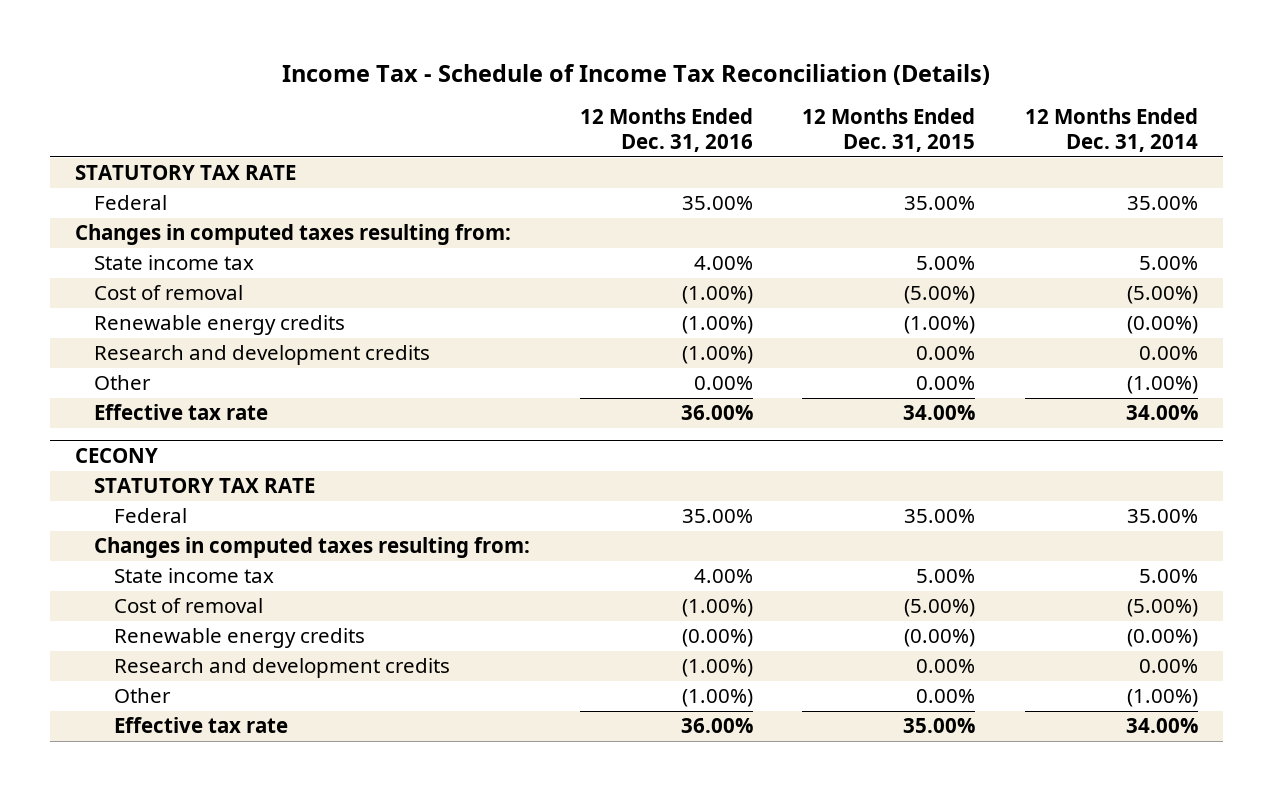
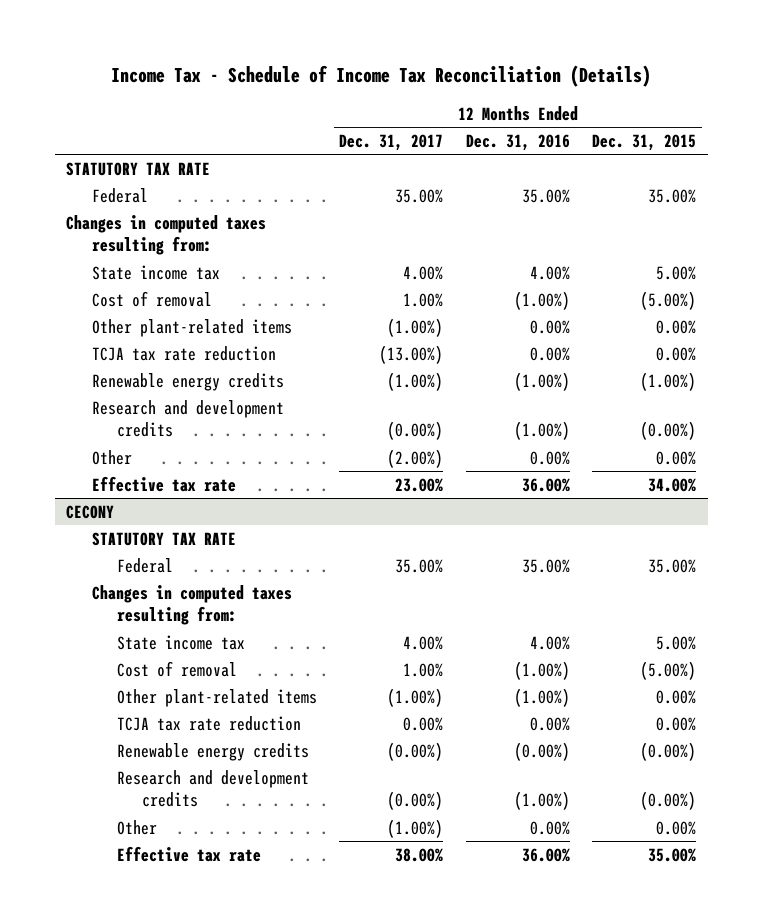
- | 12 Months Ended Dec. 31, 2016 | 12 Months Ended Dec. 31, 2015 | 12 Months Ended Dec. 31, 2014
+ | 12 Months Ended Dec. 31, 2017 | 12 Months Ended Dec. 31, 2016 | 12 Months Ended Dec. 31, 2015
+ Other plant-related items | (1.00%) | 0.00% | 0.00%
+ TCJA tax rate reduction | (13.00%) | 0.00% | 0.00%
- Research and development credits | (1.00%) | 0.00% | 0.00%
+ Research and development credits | (0.00%) | (1.00%) | (0.00%)
@ CECONY
+ Other plant-related items | (1.00%) | (1.00%) | 0.00%
+ TCJA tax rate reduction | 0.00% | 0.00% | 0.00%
- Research and development credits | (1.00%) | 0.00% | 0.00%
- Other | (1.00%) | 0.00% | (1.00%)
+ Research and development credits | (0.00%) | (1.00%) | (0.00%)
+ Other | (1.00%) | 0.00% | 0.00%

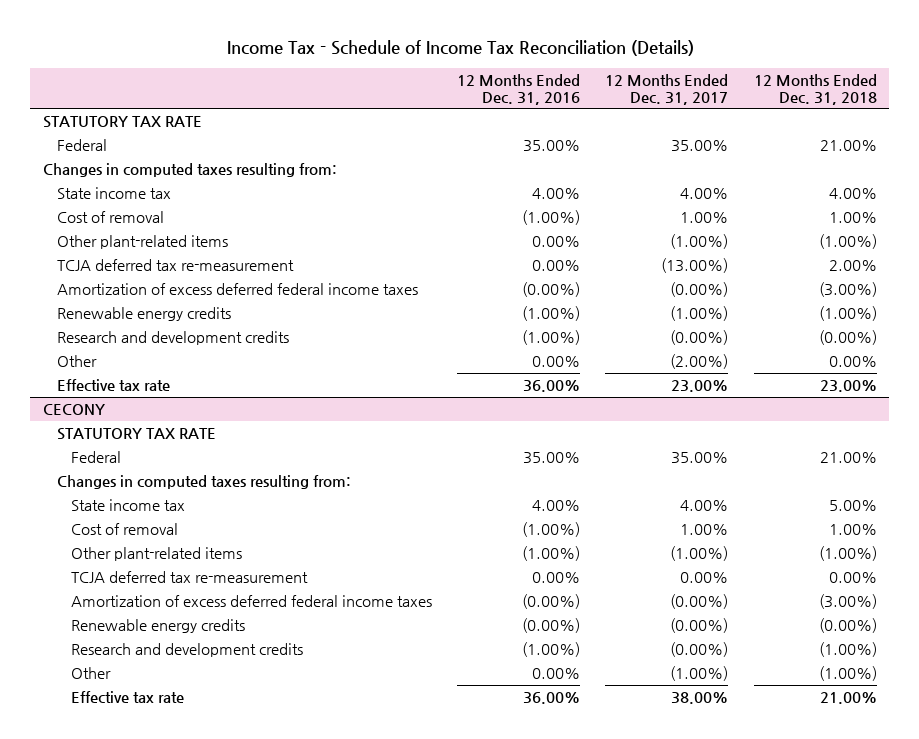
- | 12 Months Ended Dec. 31, 2017 | 12 Months Ended Dec. 31, 2016 | 12 Months Ended Dec. 31, 2015
+ | 12 Months Ended Dec. 31, 2016 | 12 Months Ended Dec. 31, 2017 | 12 Months Ended Dec. 31, 2018
- TCJA tax rate reduction | (13.00%) | 0.00% | 0.00%
+ TCJA deferred tax re-measurement | 0.00% | (13.00%) | 2.00%
+ Amortization of excess deferred federal income taxes | (0.00%) | (0.00%) | (3.00%)
@ CECONY
- TCJA tax rate reduction | 0.00% | 0.00% | 0.00%
+ TCJA deferred tax re-measurement | 0.00% | 0.00% | 0.00%
+ Amortization of excess deferred federal income taxes | (0.00%) | (0.00%) | (3.00%)

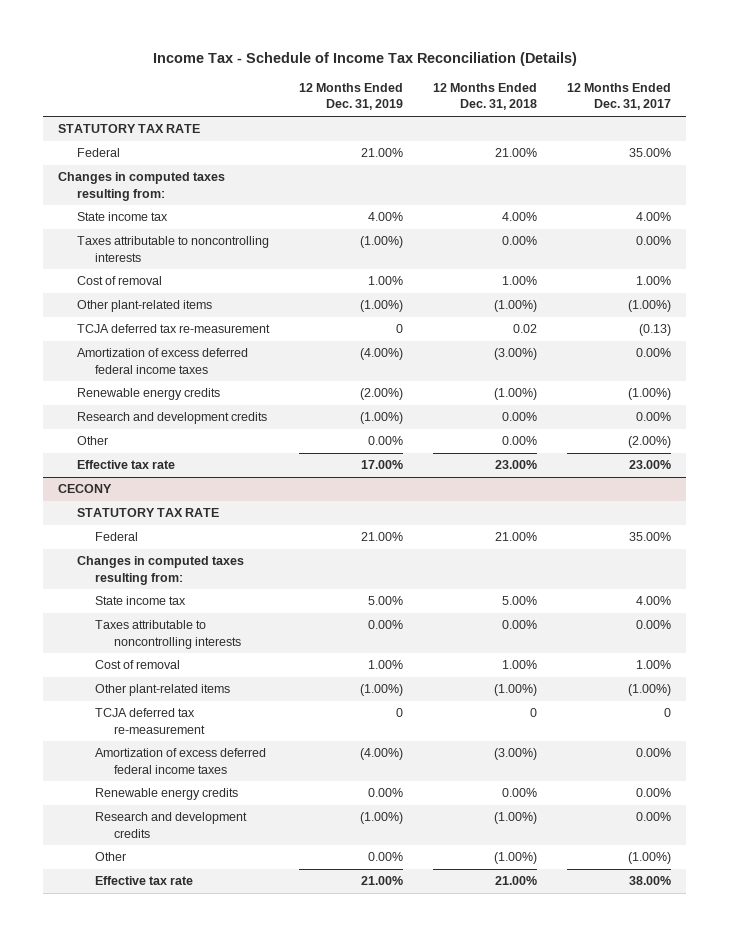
- | 12 Months Ended Dec. 31, 2016 | 12 Months Ended Dec. 31, 2017 | 12 Months Ended Dec. 31, 2018
+ | 12 Months Ended Dec. 31, 2019 | 12 Months Ended Dec. 31, 2018 | 12 Months Ended Dec. 31, 2017
+ Taxes attributable to noncontrolling interests | (1.00%) | 0.00% | 0.00%
- TCJA deferred tax re-measurement | 0.00% | (13.00%) | 2.00%
- Amortization of excess deferred federal income taxes | (0.00%) | (0.00%) | (3.00%)
+ TCJA deferred tax re-measurement | 0 | 0.02 | (0.13)
+ Amortization of excess deferred federal income taxes | (4.00%) | (3.00%) | 0.00%
- Research and development credits | (1.00%) | (0.00%) | (0.00%)
+ Research and development credits | (1.00%) | 0.00% | 0.00%
@ CECONY
+ Taxes attributable to noncontrolling interests | 0.00% | 0.00% | 0.00%
- TCJA deferred tax re-measurement | 0.00% | 0.00% | 0.00%
- Amortization of excess deferred federal income taxes | (0.00%) | (0.00%) | (3.00%)
- Renewable energy credits | (0.00%) | (0.00%) | (0.00%)
- Research and development credits | (1.00%) | (0.00%) | (1.00%)
+ TCJA deferred tax re-measurement | 0 | 0 | 0
+ Amortization of excess deferred federal income taxes | (4.00%) | (3.00%) | 0.00%
+ Renewable energy credits | 0.00% | 0.00% | 0.00%
+ Research and development credits | (1.00%) | (1.00%) | 0.00%

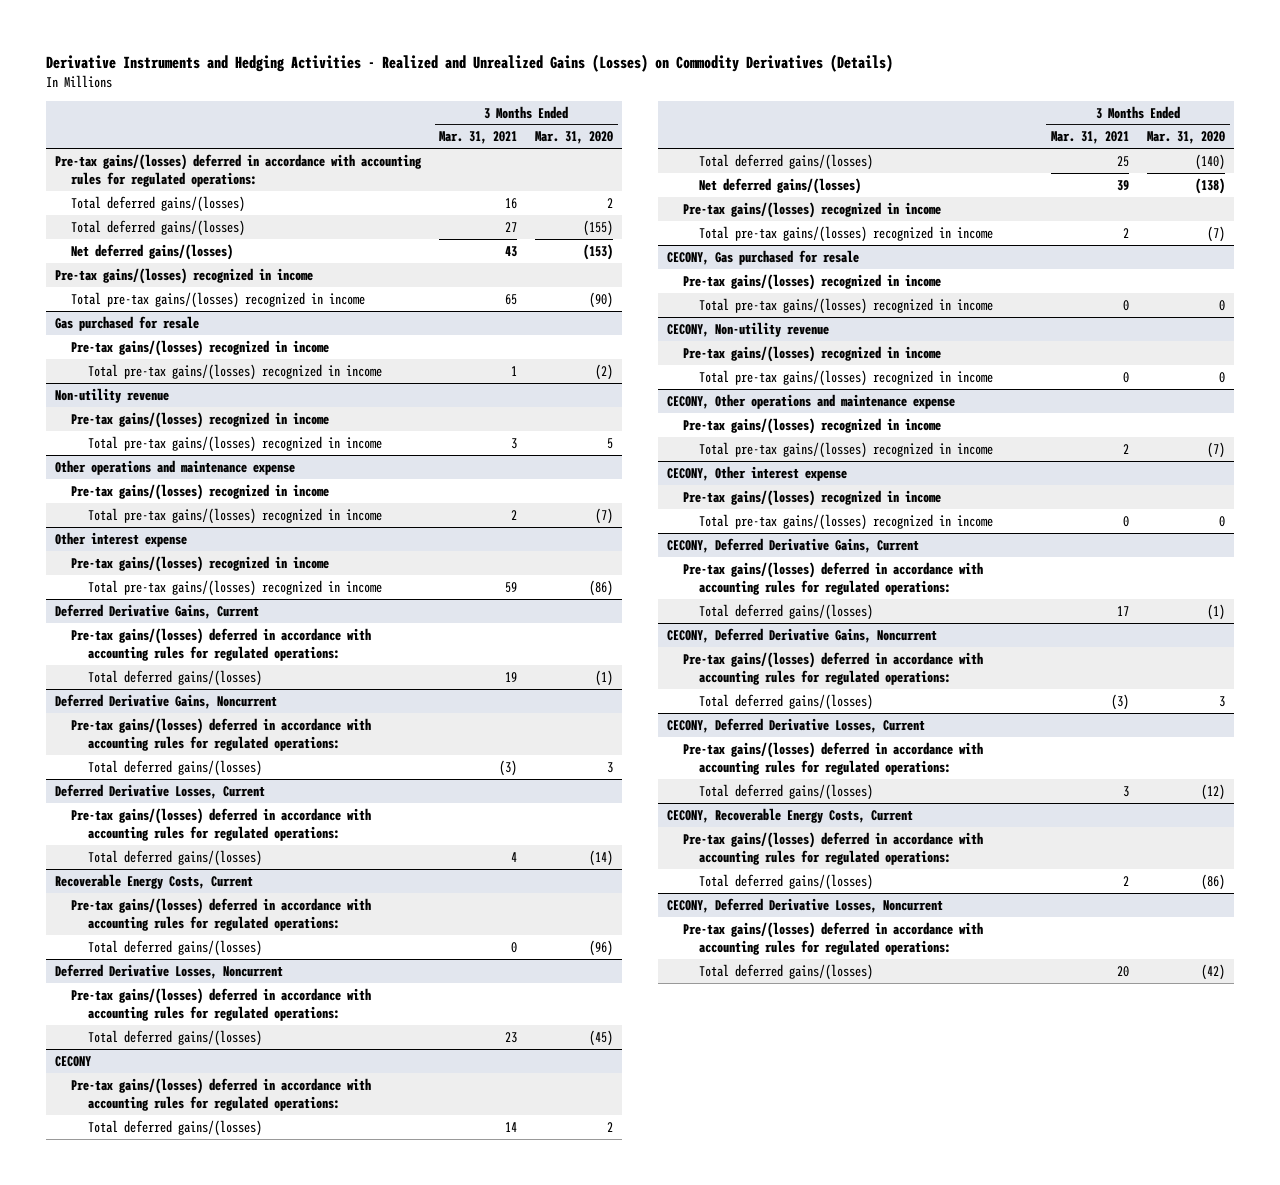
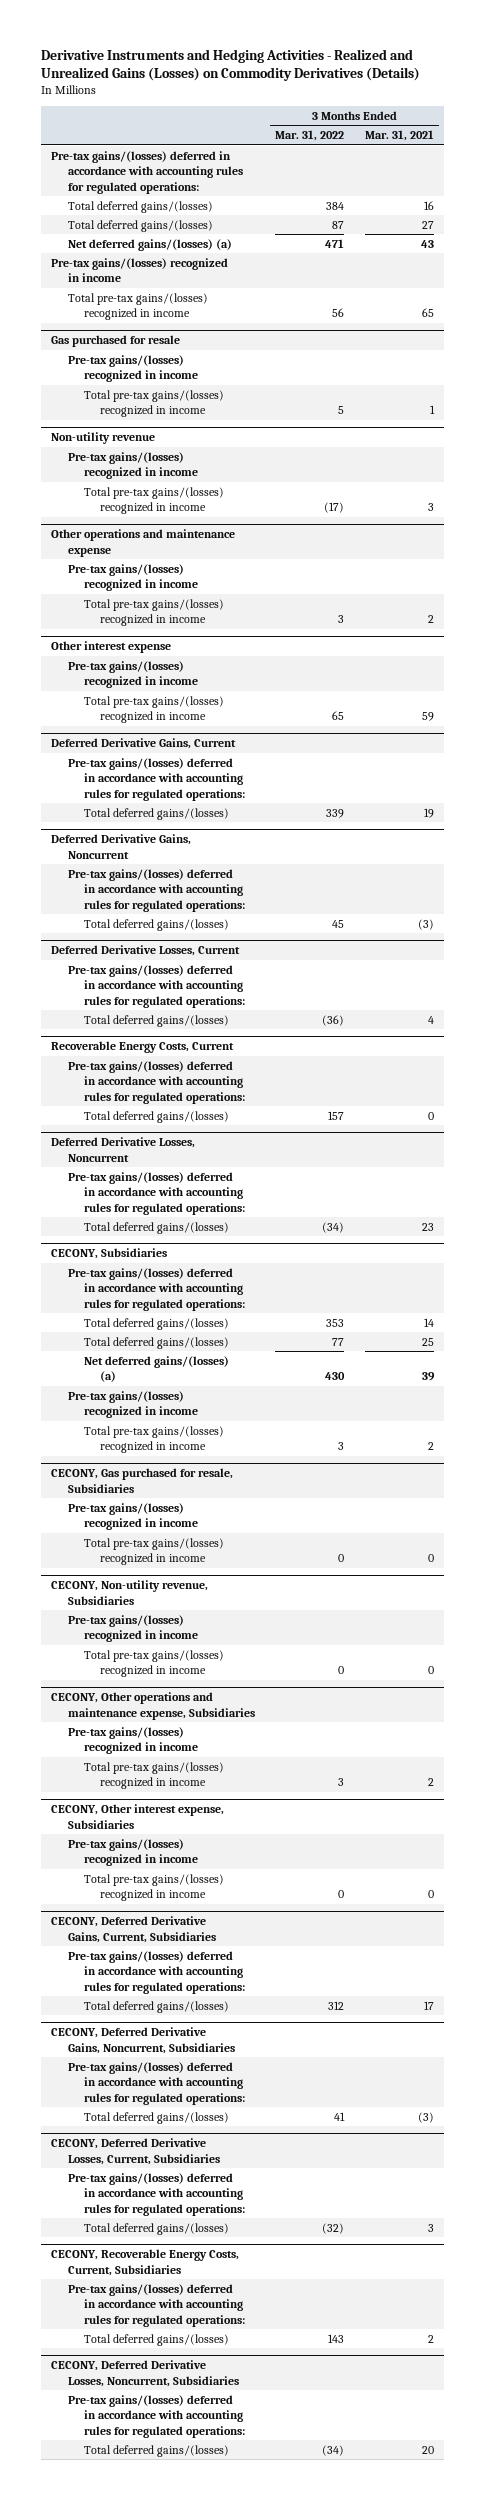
- | 3 Months Ended Mar. 31, 2021 | 3 Months Ended Mar. 31, 2020
+ | 3 Months Ended Mar. 31, 2022 | 3 Months Ended Mar. 31, 2021
- Net deferred gains/(losses) | 43 | (153)
+ Net deferred gains/(losses) (a) | 471 | 43
- CECONY
+ CECONY, Subsidiaries
- Net deferred gains/(losses) | 39 | (138)
+ Net deferred gains/(losses) (a) | 430 | 39
- CECONY, Gas purchased for resale
+ CECONY, Gas purchased for resale, Subsidiaries
- CECONY, Non-utility revenue
+ CECONY, Non-utility revenue, Subsidiaries
- CECONY, Other operations and maintenance expense
+ CECONY, Other operations and maintenance expense, Subsidiaries
- CECONY, Other interest expense
+ CECONY, Other interest expense, Subsidiaries
- CECONY, Deferred Derivative Gains, Current
+ CECONY, Deferred Derivative Gains, Current, Subsidiaries
- CECONY, Deferred Derivative Gains, Noncurrent
+ CECONY, Deferred Derivative Gains, Noncurrent, Subsidiaries
- CECONY, Deferred Derivative Losses, Current
+ CECONY, Deferred Derivative Losses, Current, Subsidiaries
- CECONY, Recoverable Energy Costs, Current
+ CECONY, Recoverable Energy Costs, Current, Subsidiaries
- CECONY, Deferred Derivative Losses, Noncurrent
+ CECONY, Deferred Derivative Losses, Noncurrent, Subsidiaries

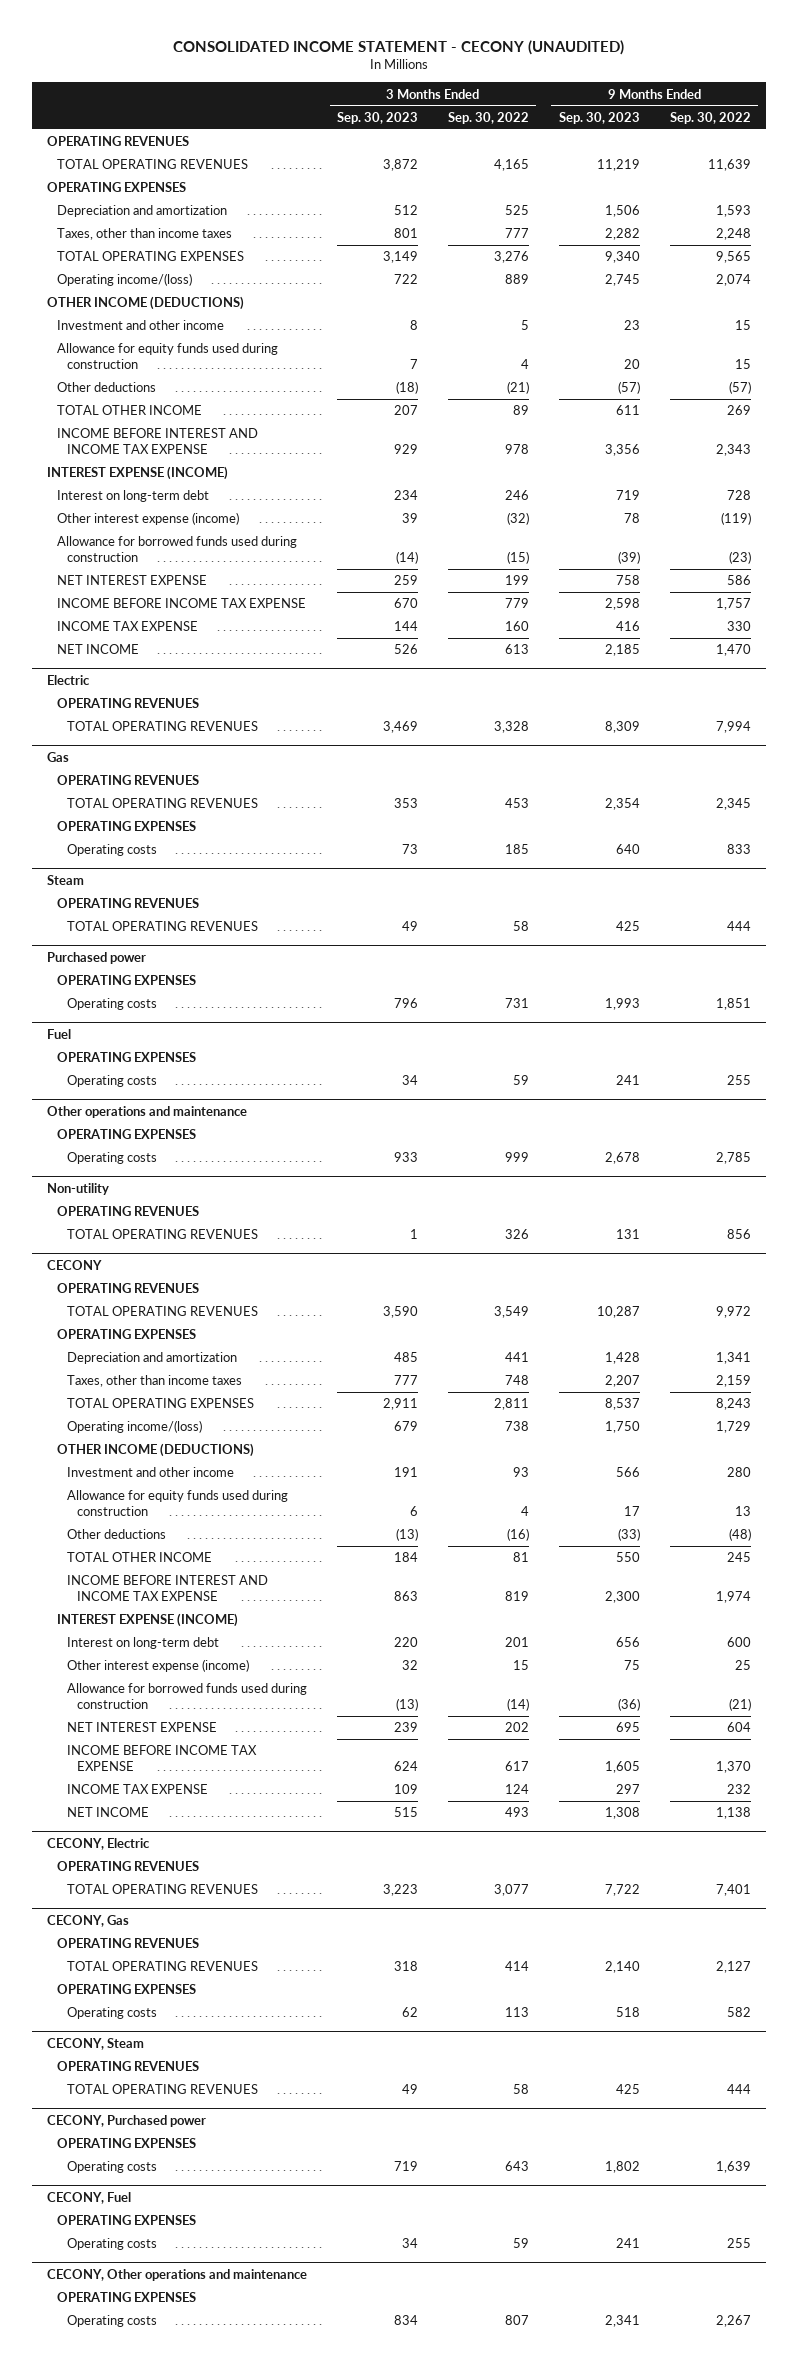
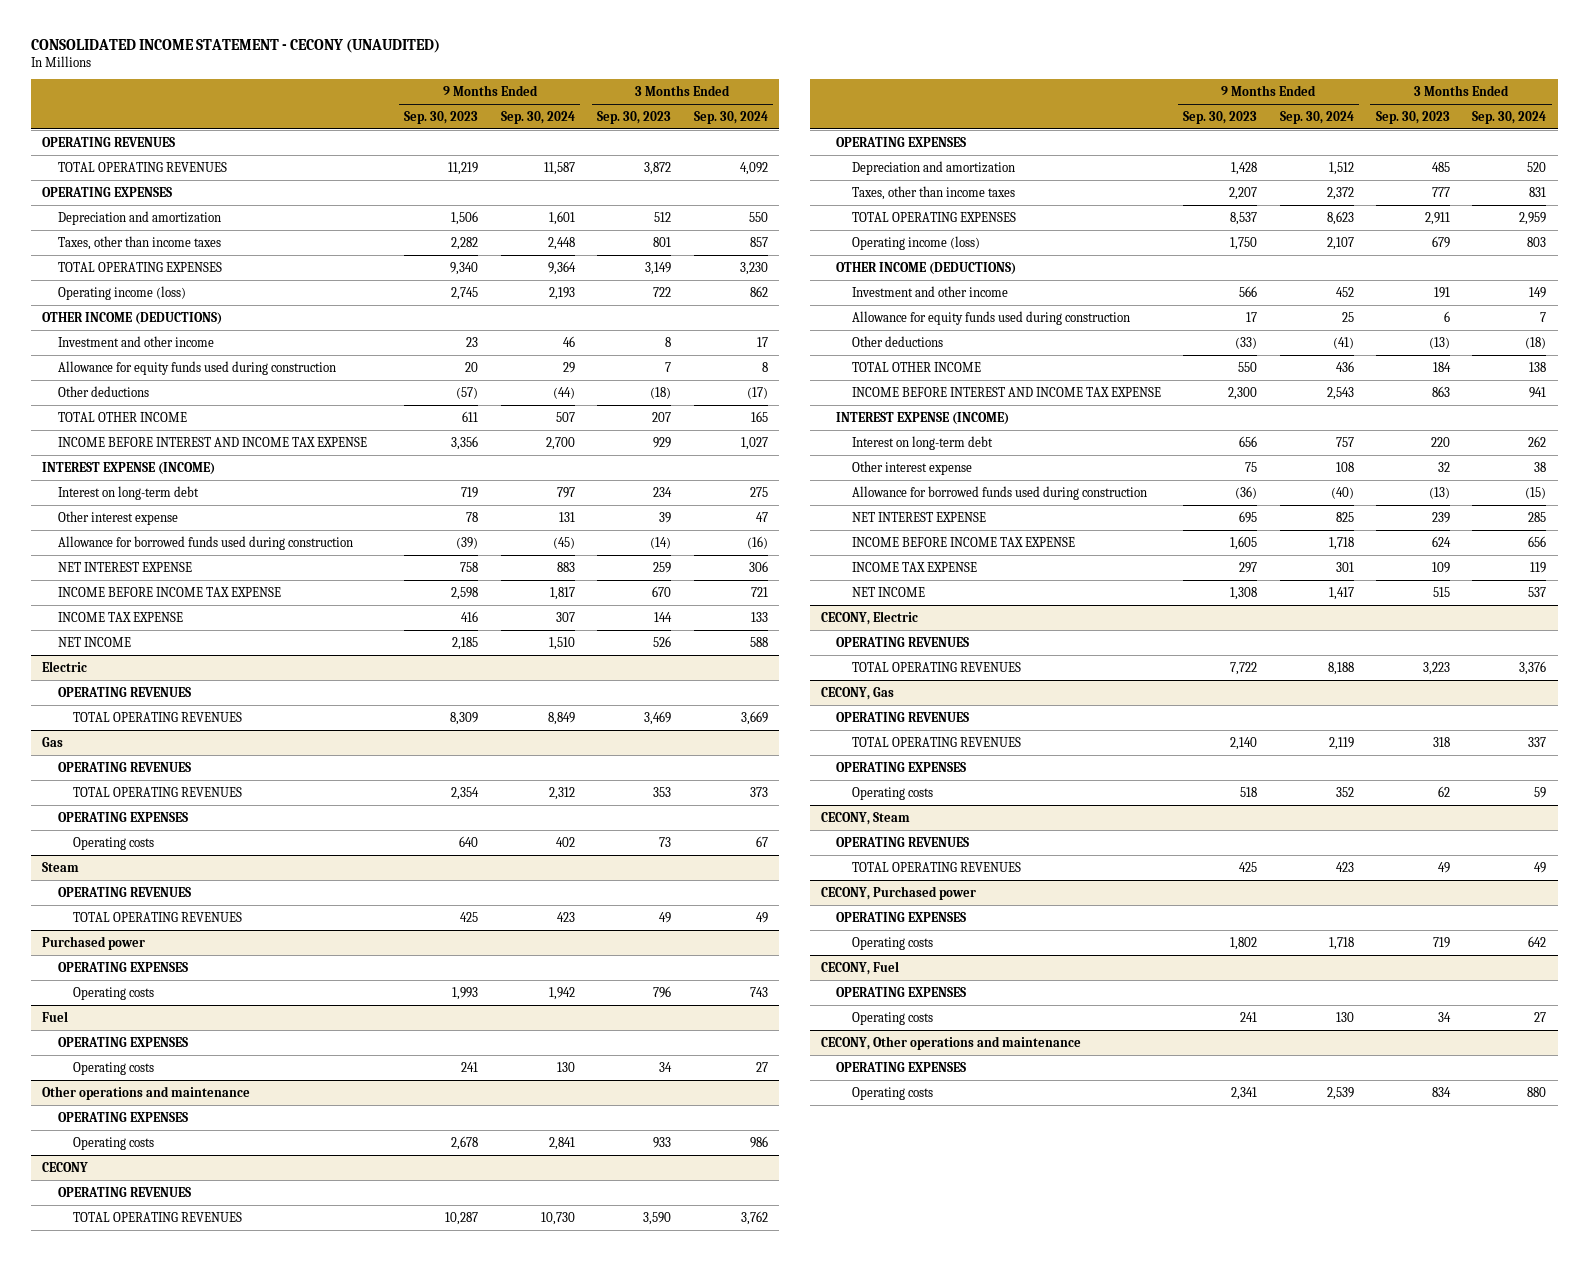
- | 3 Months Ended Sep. 30, 2023 | 3 Months Ended Sep. 30, 2022 | 9 Months Ended Sep. 30, 2023 | 9 Months Ended Sep. 30, 2022
+ | 9 Months Ended Sep. 30, 2023 | 9 Months Ended Sep. 30, 2024 | 3 Months Ended Sep. 30, 2023 | 3 Months Ended Sep. 30, 2024
- Operating income/(loss) | 722 | 889 | 2,745 | 2,074
+ Operating income (loss) | 2,745 | 2,193 | 722 | 862
- Other interest expense (income) | 39 | (32) | 78 | (119)
+ Other interest expense | 78 | 131 | 39 | 47
- Non-utility
- OPERATING REVENUES
- TOTAL OPERATING REVENUES | 1 | 326 | 131 | 856
@ CECONY
- Operating income/(loss) | 679 | 738 | 1,750 | 1,729
+ Operating income (loss) | 1,750 | 2,107 | 679 | 803
- Other interest expense (income) | 32 | 15 | 75 | 25
+ Other interest expense | 75 | 108 | 32 | 38

